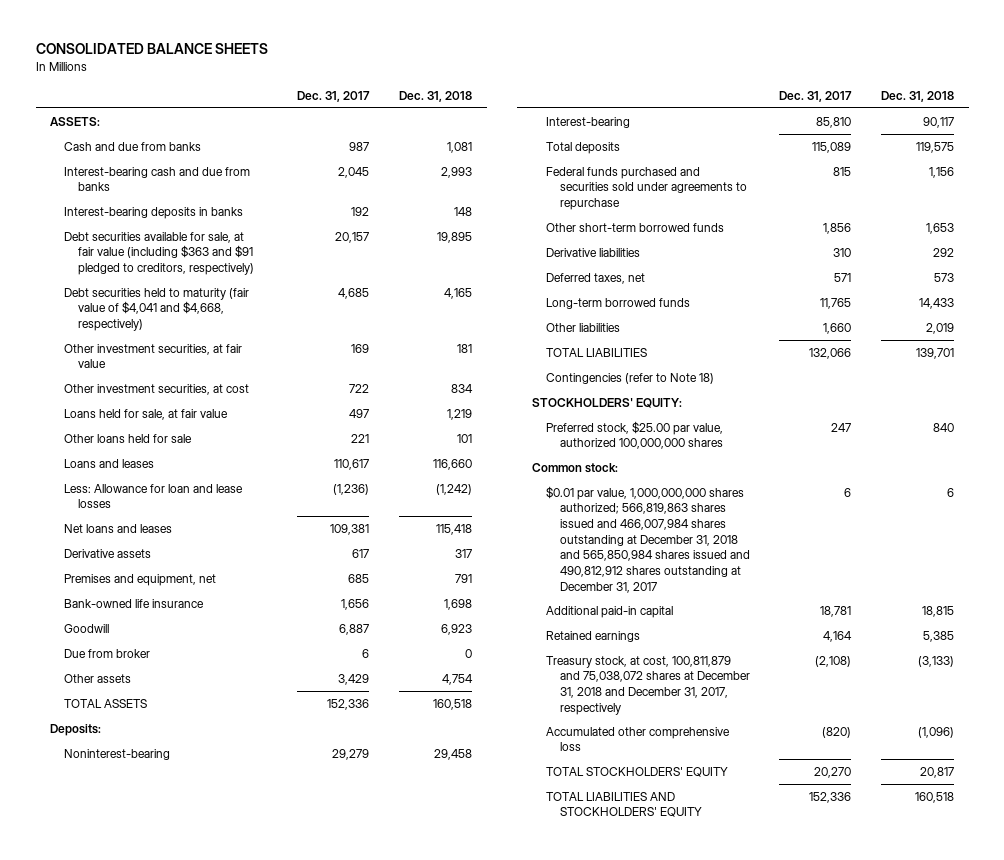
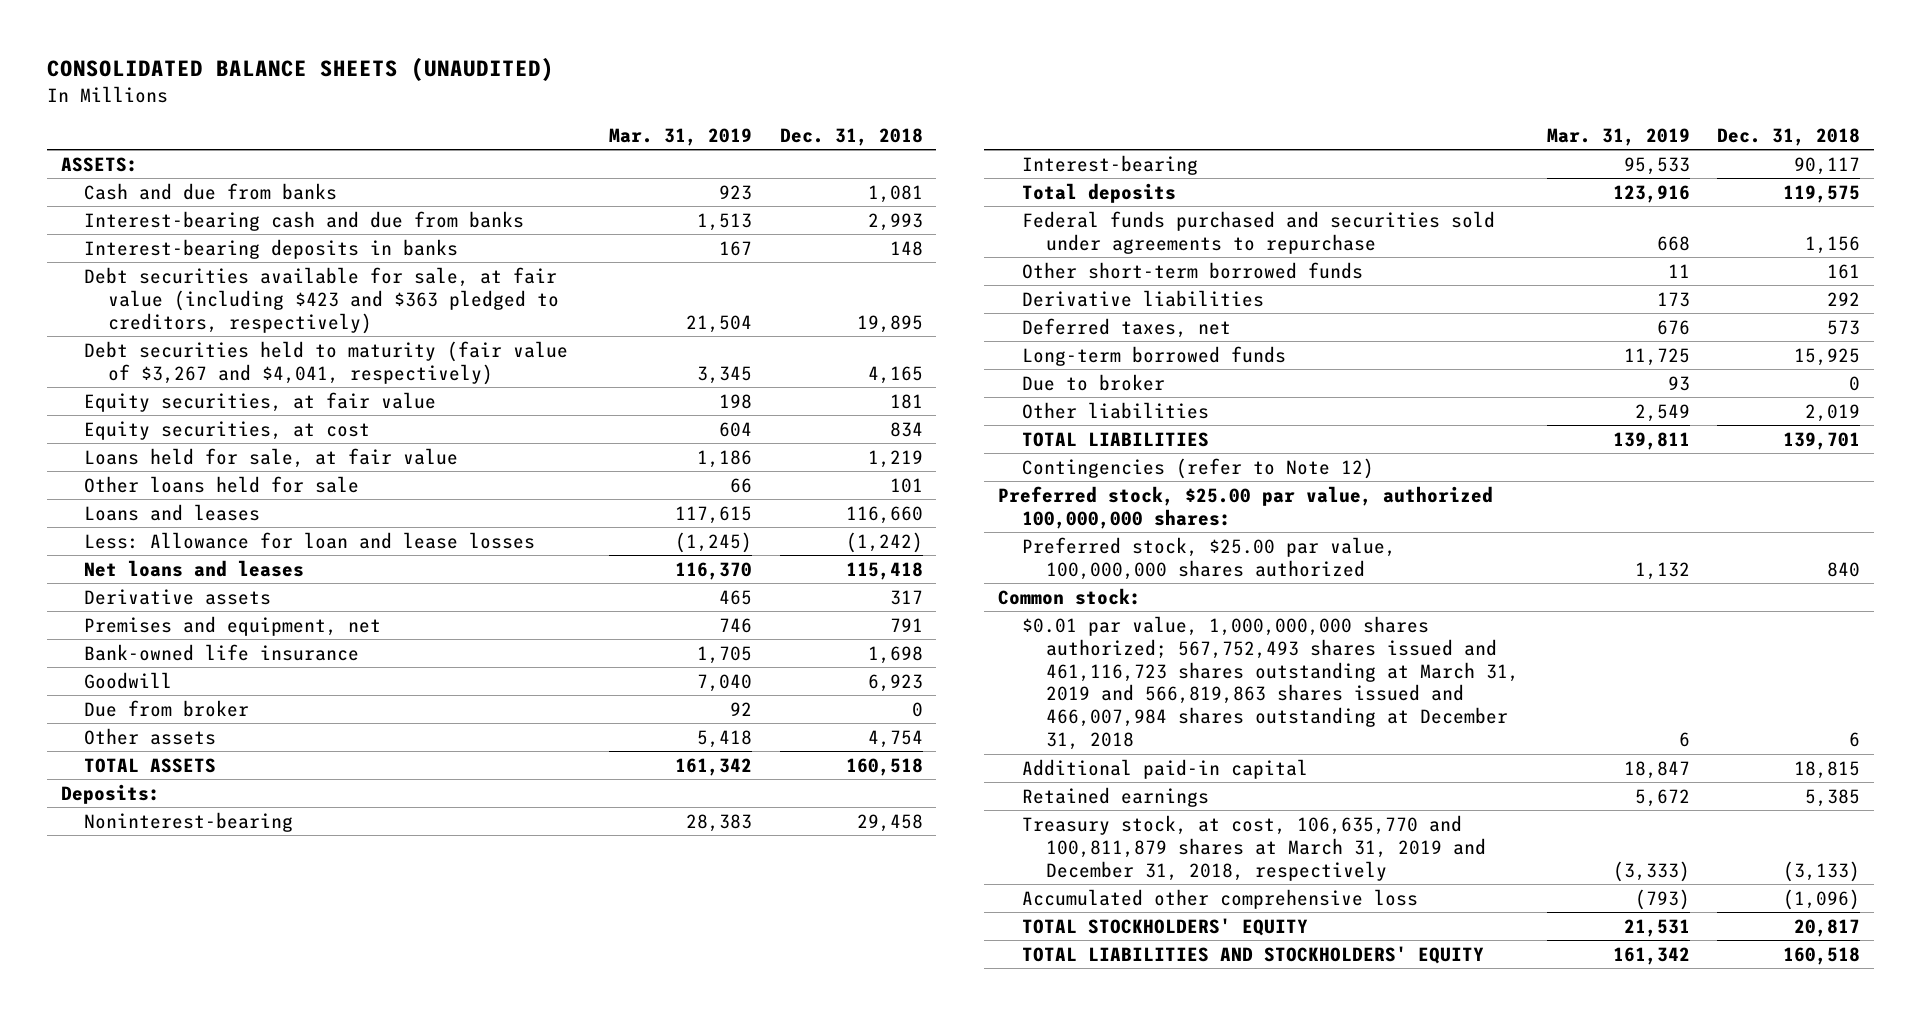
- CONSOLIDATED BALANCE SHEETS
+ CONSOLIDATED BALANCE SHEETS (UNAUDITED)
- | Dec. 31, 2017 | Dec. 31, 2018
+ | Mar. 31, 2019 | Dec. 31, 2018
- Debt securities available for sale, at fair value (including $363 and $91 pledged to creditors, respectively) | 20,157 | 19,895
- Debt securities held to maturity (fair value of $4,041 and $4,668, respectively) | 4,685 | 4,165
- Other investment securities, at fair value | 169 | 181
- Other investment securities, at cost | 722 | 834
+ Debt securities available for sale, at fair value (including $423 and $363 pledged to creditors, respectively) | 21,504 | 19,895
+ Debt securities held to maturity (fair value of $3,267 and $4,041, respectively) | 3,345 | 4,165
+ Equity securities, at fair value | 198 | 181
+ Equity securities, at cost | 604 | 834
- Other short-term borrowed funds | 1,856 | 1,653
+ Other short-term borrowed funds | 11 | 161
- Long-term borrowed funds | 11,765 | 14,433
+ Long-term borrowed funds | 11,725 | 15,925
+ Due to broker | 93 | 0
- Contingencies (refer to Note 18)
- STOCKHOLDERS' EQUITY:
- Preferred stock, $25.00 par value, authorized 100,000,000 shares | 247 | 840
+ Contingencies (refer to Note 12)
+ Preferred stock, $25.00 par value, authorized 100,000,000 shares:
+ Preferred stock, $25.00 par value, 100,000,000 shares authorized | 1,132 | 840
- $0.01 par value, 1,000,000,000 shares authorized; 566,819,863 shares issued and 466,007,984 shares outstanding at December 31, 2018 and 565,850,984 shares issued and 490,812,912 shares outstanding at December 31, 2017 | 6 | 6
+ $0.01 par value, 1,000,000,000 shares authorized; 567,752,493 shares issued and 461,116,723 shares outstanding at March 31, 2019 and 566,819,863 shares issued and 466,007,984 shares outstanding at December 31, 2018 | 6 | 6
- Treasury stock, at cost, 100,811,879 and 75,038,072 shares at December 31, 2018 and December 31, 2017, respectively | (2,108) | (3,133)
+ Treasury stock, at cost, 106,635,770 and 100,811,879 shares at March 31, 2019 and December 31, 2018, respectively | (3,333) | (3,133)

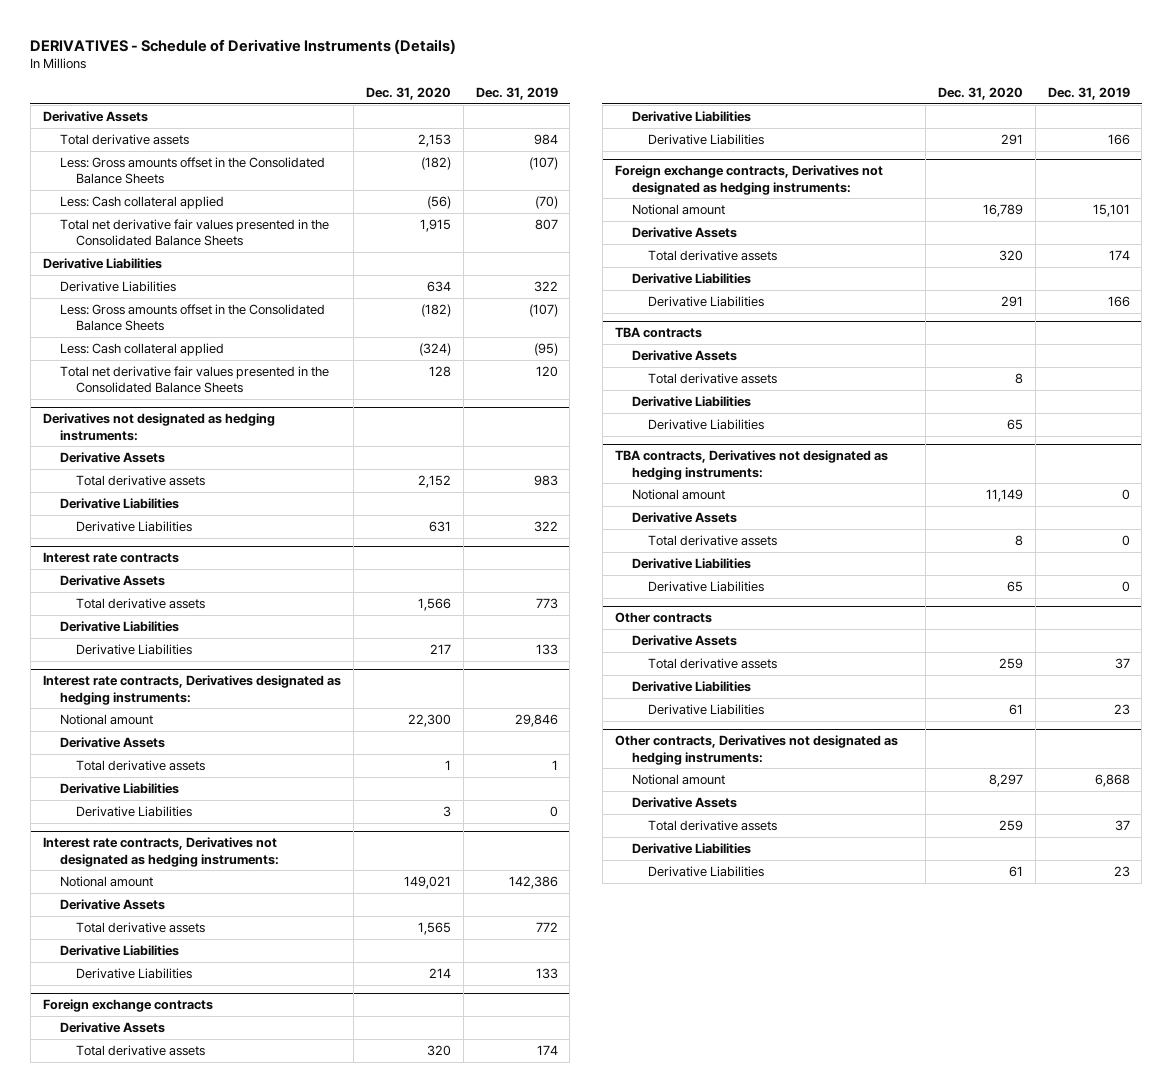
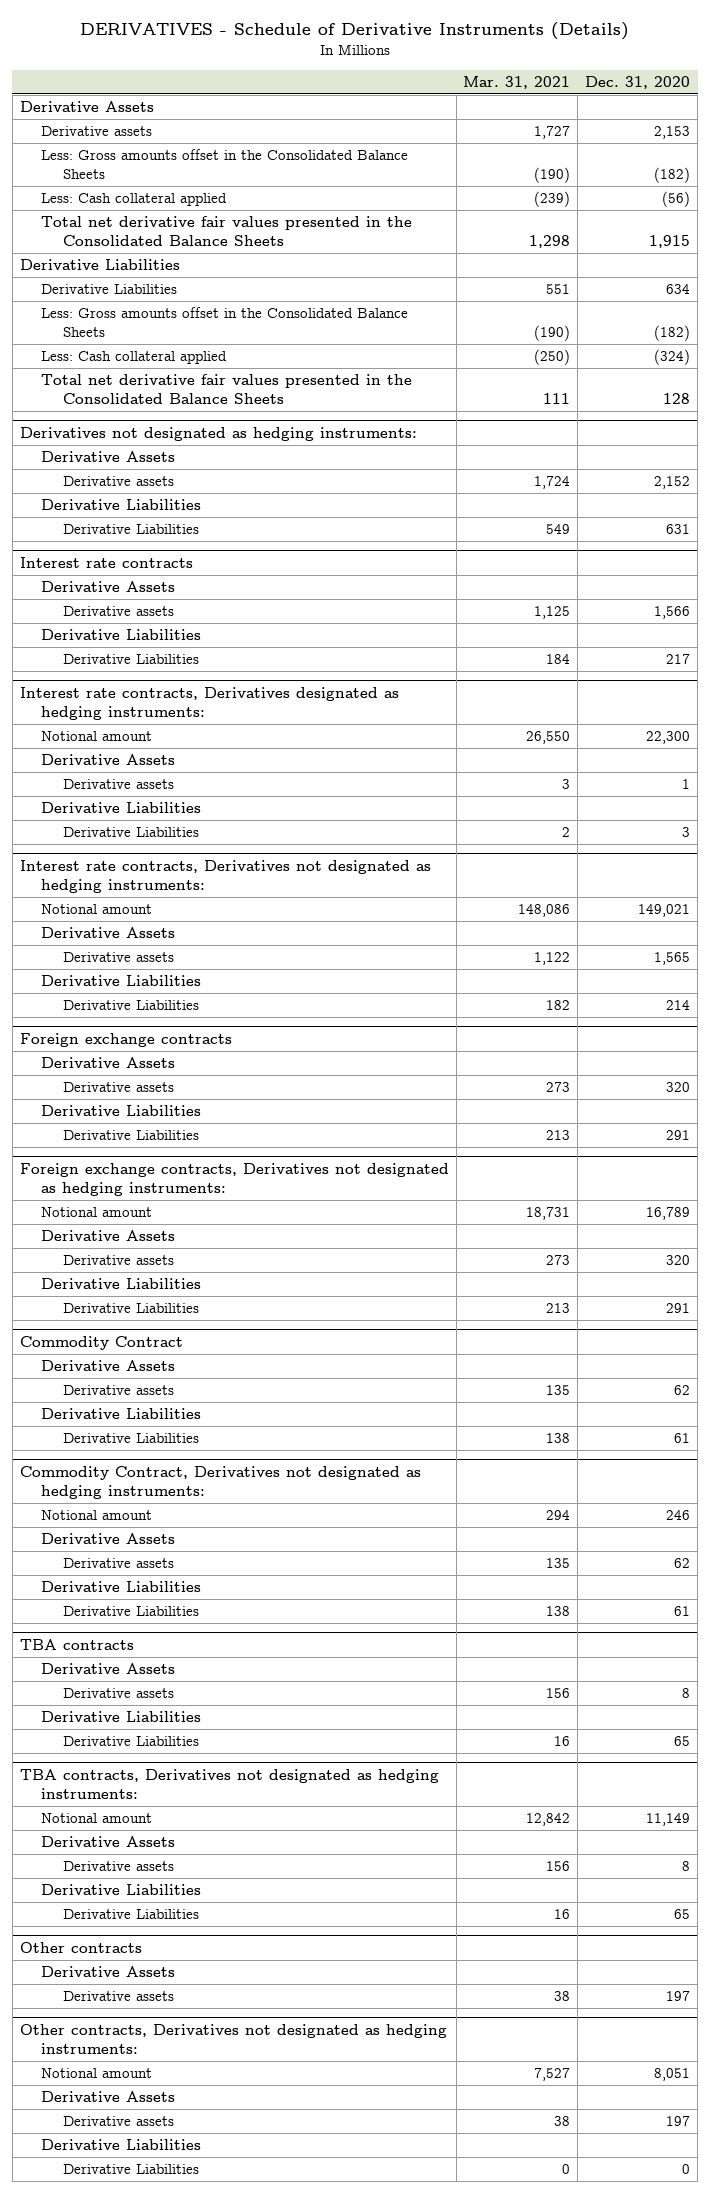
- | Dec. 31, 2020 | Dec. 31, 2019
+ | Mar. 31, 2021 | Dec. 31, 2020
- Total derivative assets | 2,153 | 984
+ Derivative assets | 1,727 | 2,153
@ Derivatives not designated as hedging instruments:
- Total derivative assets | 2,152 | 983
+ Derivative assets | 1,724 | 2,152
@ Interest rate contracts
- Total derivative assets | 1,566 | 773
+ Derivative assets | 1,125 | 1,566
@ Interest rate contracts, Derivatives designated as hedging instruments:
- Total derivative assets | 1 | 1
+ Derivative assets | 3 | 1
@ Interest rate contracts, Derivatives not designated as hedging instruments:
- Total derivative assets | 1,565 | 772
+ Derivative assets | 1,122 | 1,565
@ Foreign exchange contracts
- Total derivative assets | 320 | 174
+ Derivative assets | 273 | 320
@ Foreign exchange contracts, Derivatives not designated as hedging instruments:
- Total derivative assets | 320 | 174
+ Derivative assets | 273 | 320
+ Commodity Contract
+ Derivative Assets
+ Derivative assets | 135 | 62
+ Derivative Liabilities
+ Derivative Liabilities | 138 | 61
+ Commodity Contract, Derivatives not designated as hedging instruments:
+ Notional amount | 294 | 246
+ Derivative Assets
+ Derivative assets | 135 | 62
+ Derivative Liabilities
+ Derivative Liabilities | 138 | 61
@ TBA contracts
- Total derivative assets | 8 |
+ Derivative assets | 156 | 8
@ TBA contracts, Derivatives not designated as hedging instruments:
- Total derivative assets | 8 | 0
+ Derivative assets | 156 | 8
@ Other contracts
- Total derivative assets | 259 | 37
- Derivative Liabilities
- Derivative Liabilities | 61 | 23
+ Derivative assets | 38 | 197
@ Other contracts, Derivatives not designated as hedging instruments:
- Notional amount | 8,297 | 6,868
+ Notional amount | 7,527 | 8,051
- Total derivative assets | 259 | 37
+ Derivative assets | 38 | 197
- Derivative Liabilities | 61 | 23
+ Derivative Liabilities | 0 | 0

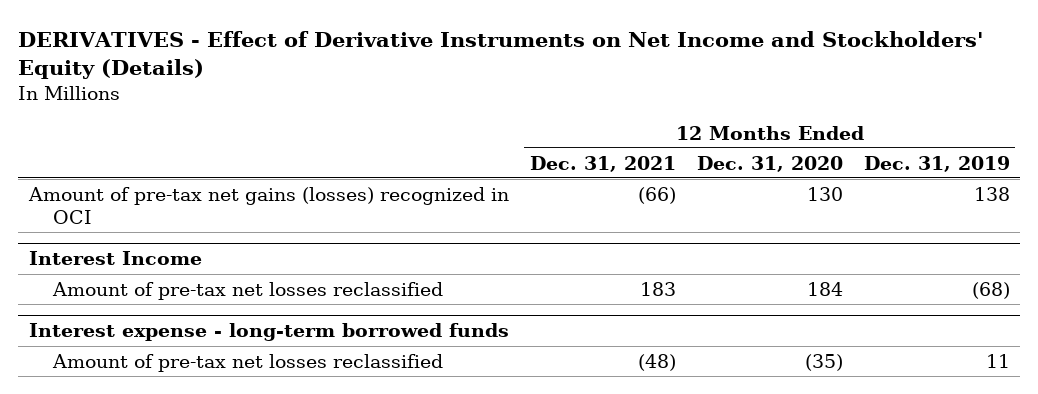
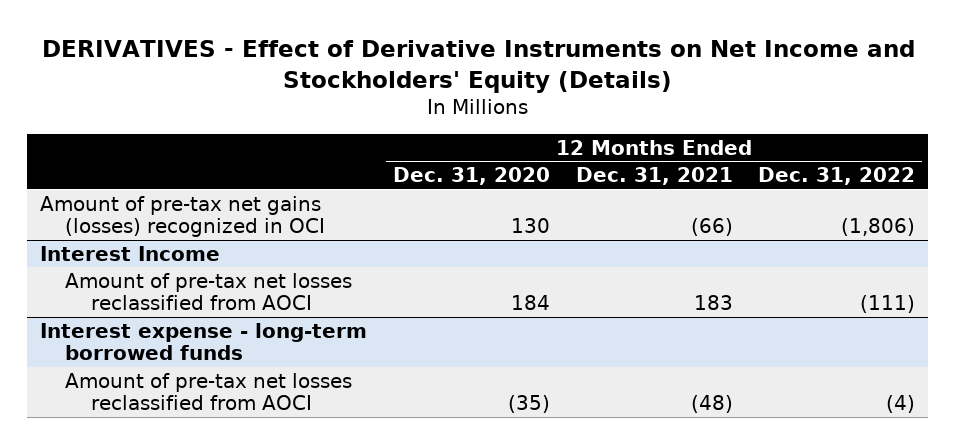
- | 12 Months Ended Dec. 31, 2021 | 12 Months Ended Dec. 31, 2020 | 12 Months Ended Dec. 31, 2019
+ | 12 Months Ended Dec. 31, 2020 | 12 Months Ended Dec. 31, 2021 | 12 Months Ended Dec. 31, 2022
@ Interest Income
- Amount of pre-tax net losses reclassified | 183 | 184 | (68)
+ Amount of pre-tax net losses reclassified from AOCI | 184 | 183 | (111)
@ Interest expense - long-term borrowed funds
- Amount of pre-tax net losses reclassified | (48) | (35) | 11
+ Amount of pre-tax net losses reclassified from AOCI | (35) | (48) | (4)

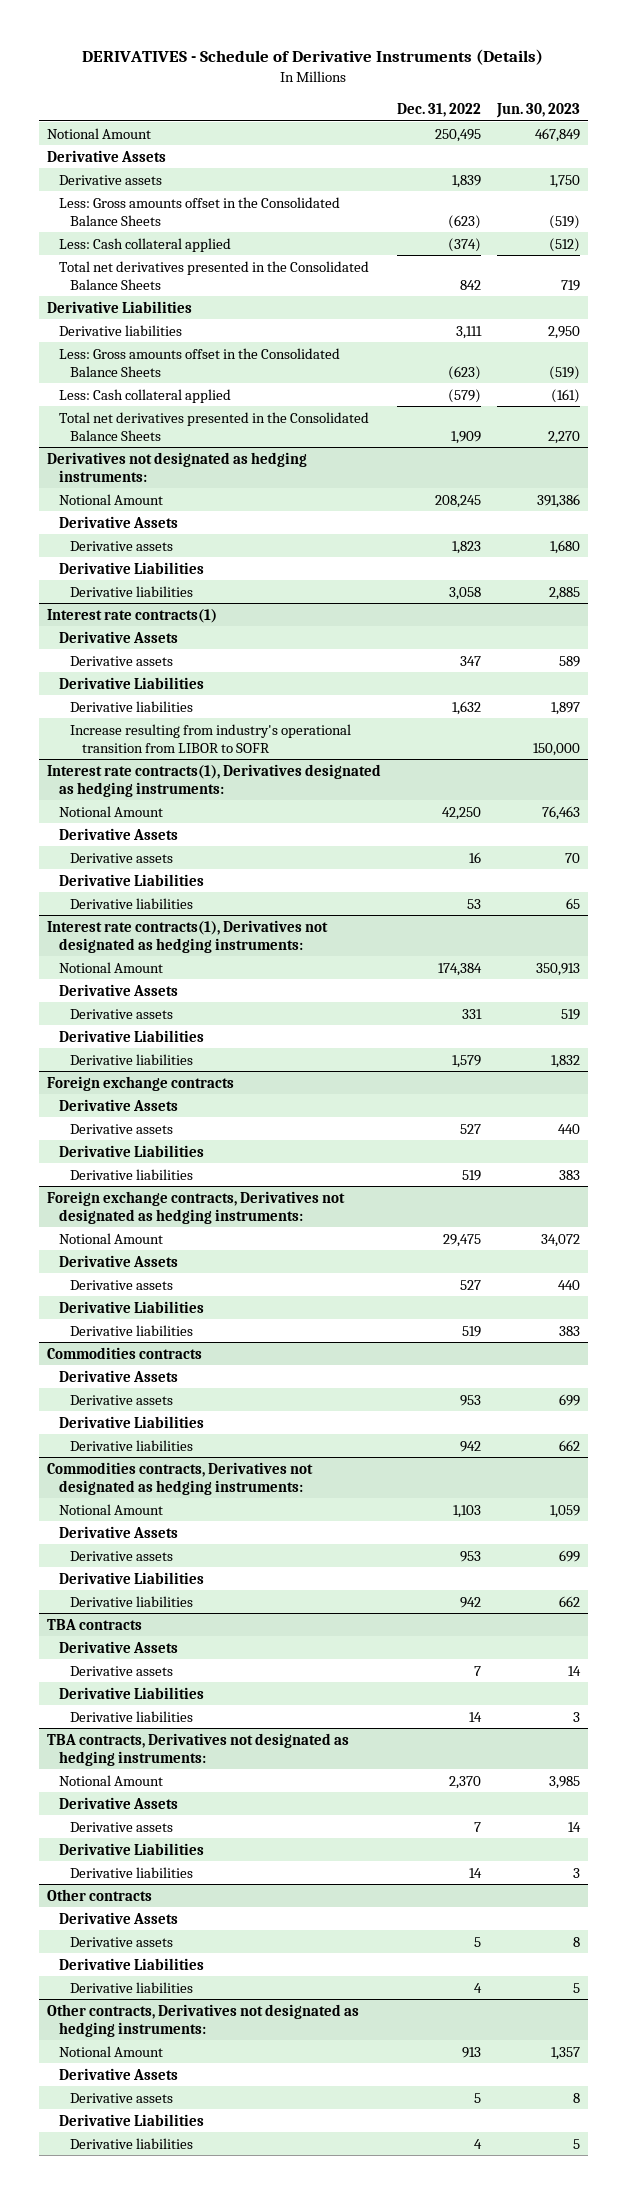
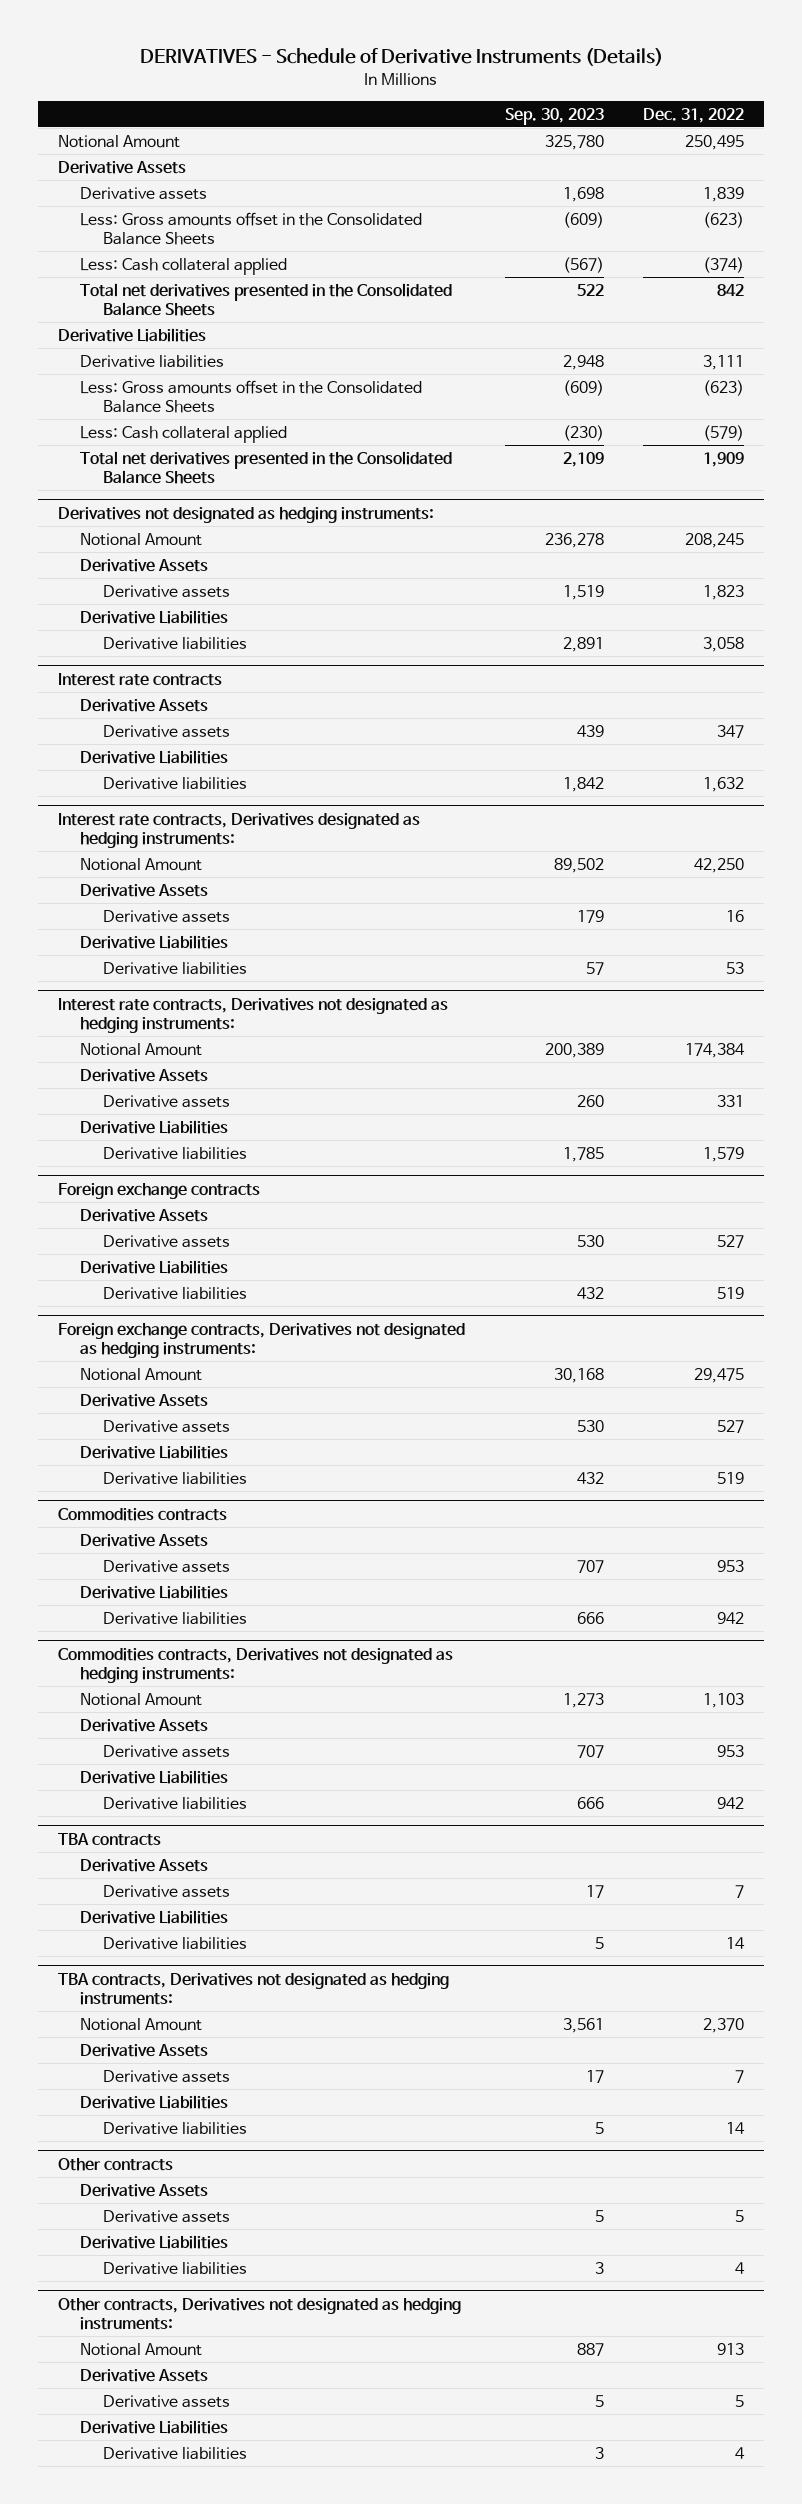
- | Dec. 31, 2022 | Jun. 30, 2023
+ | Sep. 30, 2023 | Dec. 31, 2022
- Interest rate contracts(1)
+ Interest rate contracts
- Increase resulting from industry's operational transition from LIBOR to SOFR | | 150,000
- Interest rate contracts(1), Derivatives designated as hedging instruments:
+ Interest rate contracts, Derivatives designated as hedging instruments:
- Interest rate contracts(1), Derivatives not designated as hedging instruments:
+ Interest rate contracts, Derivatives not designated as hedging instruments:

